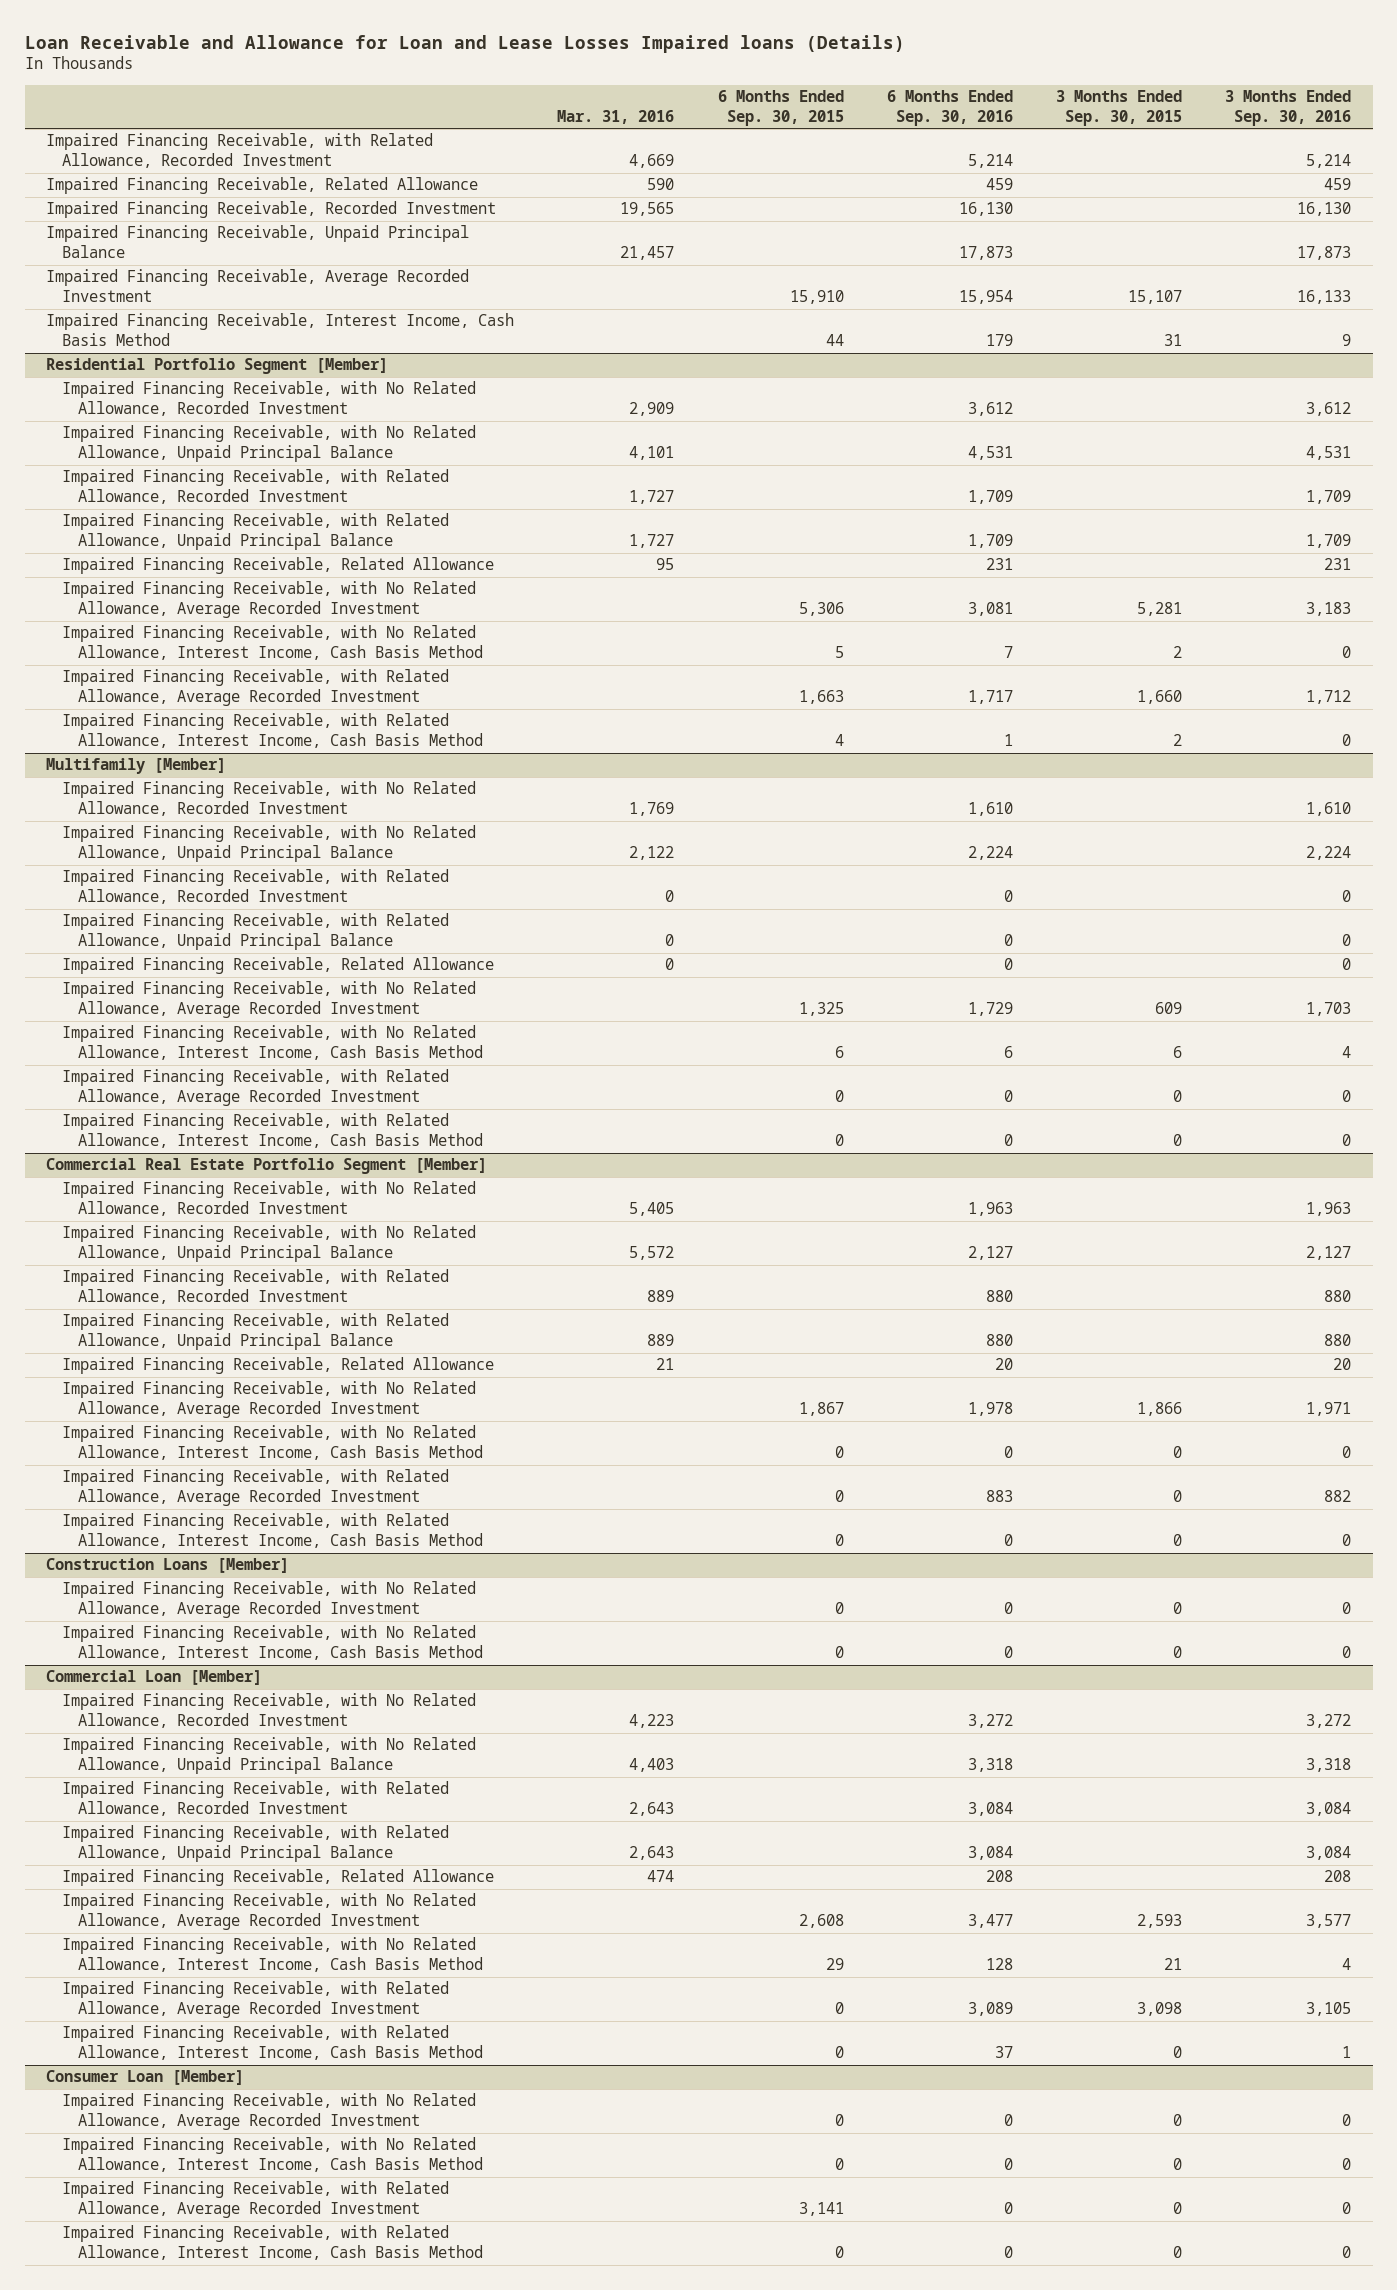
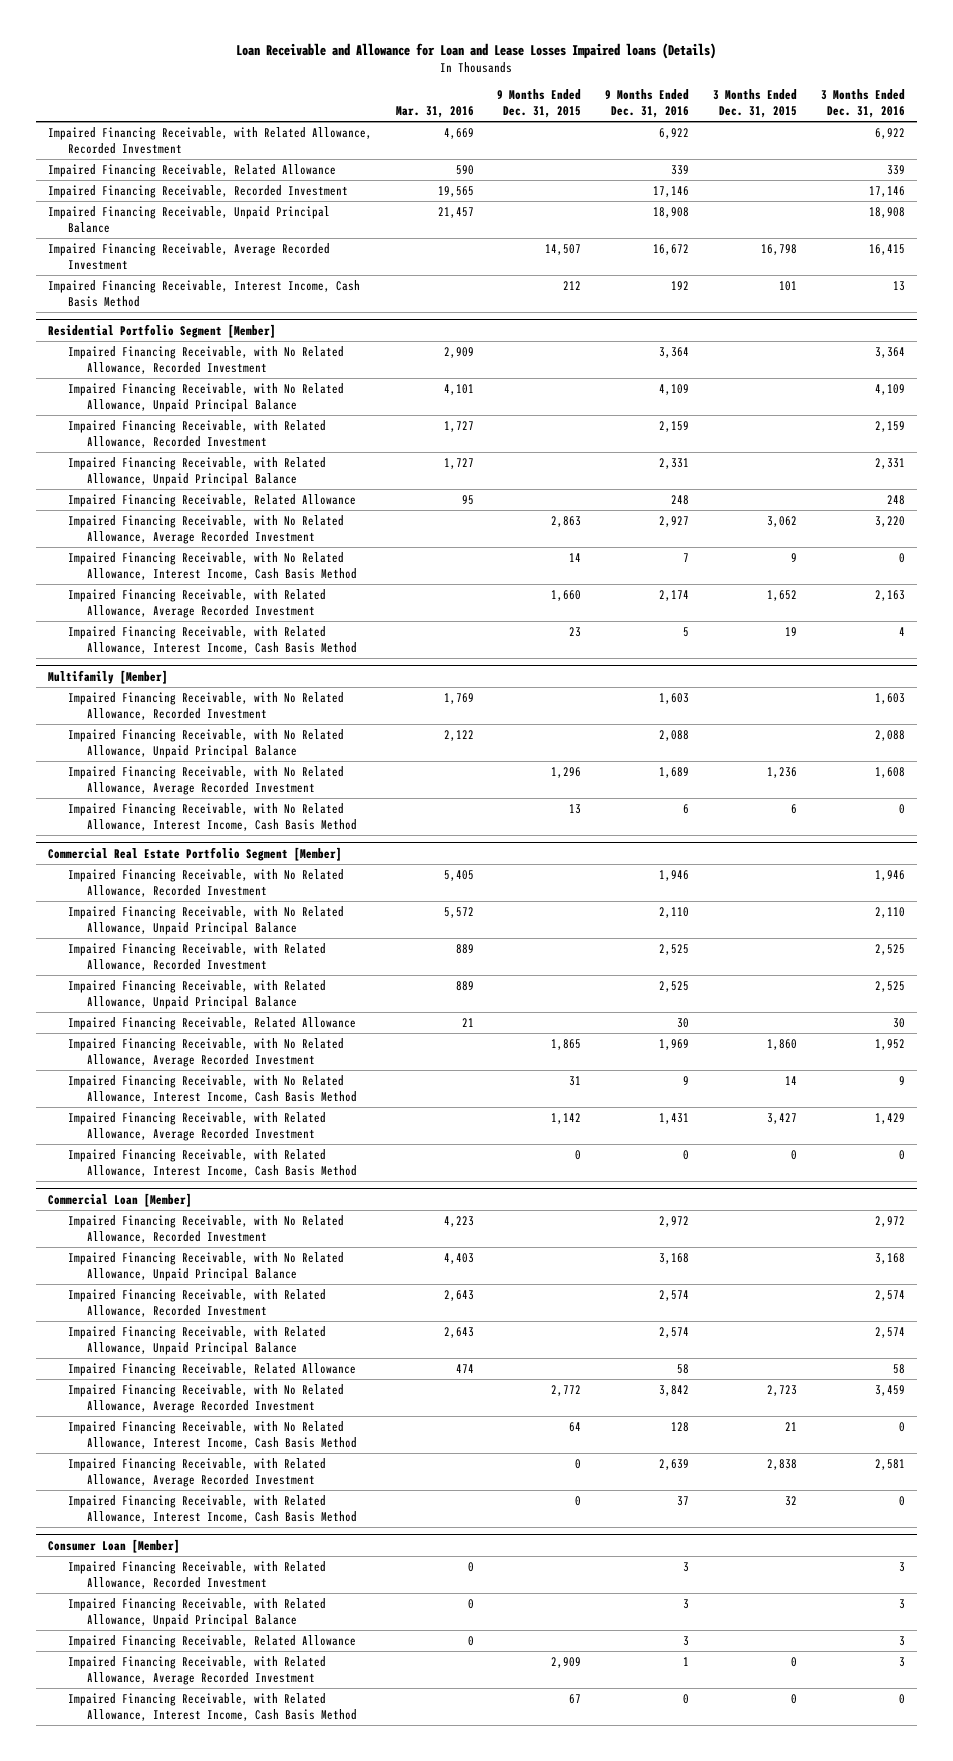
- | Mar. 31, 2016 | 6 Months Ended Sep. 30, 2015 | 6 Months Ended Sep. 30, 2016 | 3 Months Ended Sep. 30, 2015 | 3 Months Ended Sep. 30, 2016
+ | Mar. 31, 2016 | 9 Months Ended Dec. 31, 2015 | 9 Months Ended Dec. 31, 2016 | 3 Months Ended Dec. 31, 2015 | 3 Months Ended Dec. 31, 2016
@ Multifamily [Member]
- Impaired Financing Receivable, with Related Allowance, Recorded Investment | 0 | | 0 | | 0
- Impaired Financing Receivable, with Related Allowance, Unpaid Principal Balance | 0 | | 0 | | 0
- Impaired Financing Receivable, Related Allowance | 0 | | 0 | | 0
- Impaired Financing Receivable, with Related Allowance, Average Recorded Investment | | 0 | 0 | 0 | 0
- Impaired Financing Receivable, with Related Allowance, Interest Income, Cash Basis Method | | 0 | 0 | 0 | 0
- Construction Loans [Member]
- Impaired Financing Receivable, with No Related Allowance, Average Recorded Investment | | 0 | 0 | 0 | 0
- Impaired Financing Receivable, with No Related Allowance, Interest Income, Cash Basis Method | | 0 | 0 | 0 | 0
@ Consumer Loan [Member]
- Impaired Financing Receivable, with No Related Allowance, Average Recorded Investment | | 0 | 0 | 0 | 0
- Impaired Financing Receivable, with No Related Allowance, Interest Income, Cash Basis Method | | 0 | 0 | 0 | 0
+ Impaired Financing Receivable, with Related Allowance, Recorded Investment | 0 | | 3 | | 3
+ Impaired Financing Receivable, with Related Allowance, Unpaid Principal Balance | 0 | | 3 | | 3
+ Impaired Financing Receivable, Related Allowance | 0 | | 3 | | 3

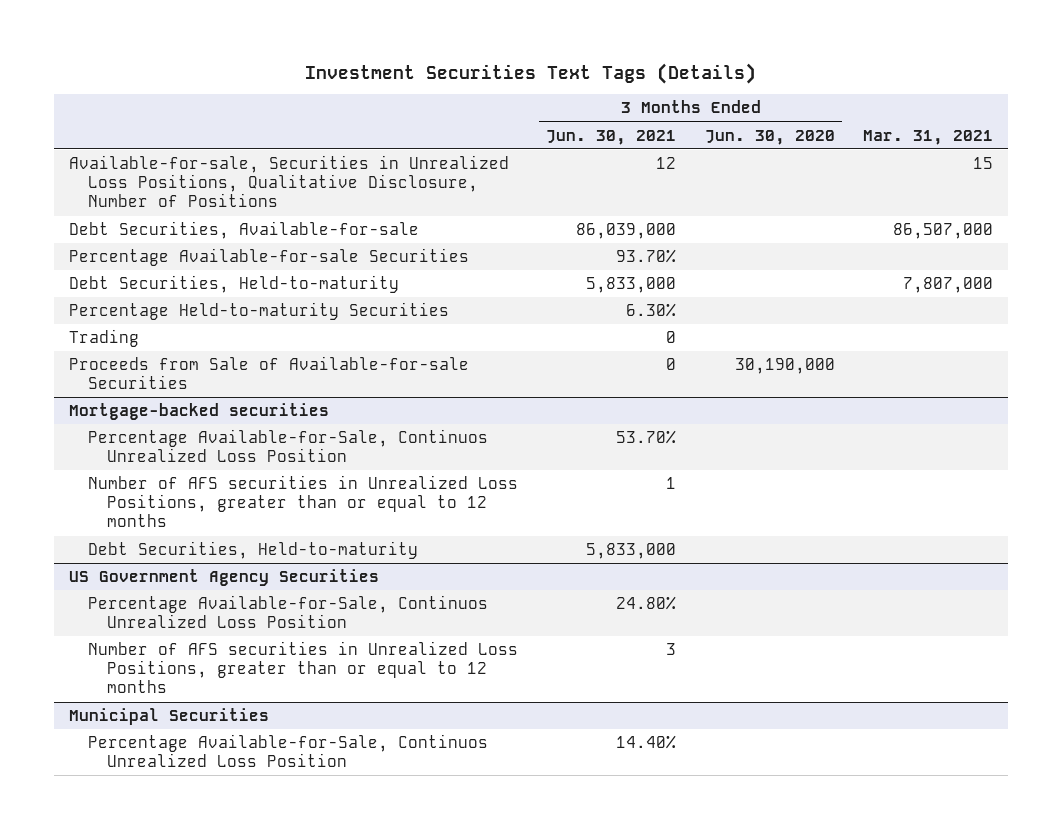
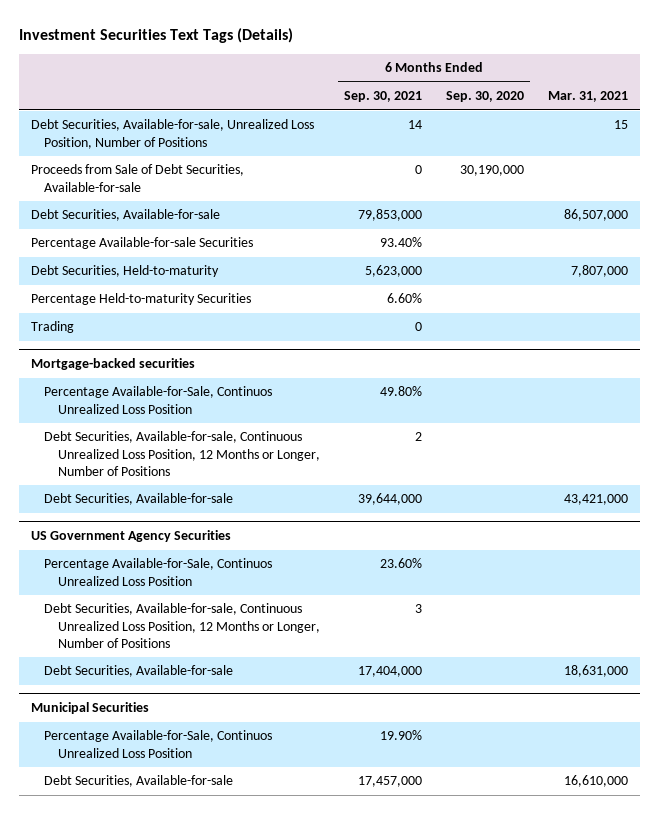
- | 3 Months Ended Jun. 30, 2021 | 3 Months Ended Jun. 30, 2020 | Mar. 31, 2021
+ | 6 Months Ended Sep. 30, 2021 | 6 Months Ended Sep. 30, 2020 | Mar. 31, 2021
- Available-for-sale, Securities in Unrealized Loss Positions, Qualitative Disclosure, Number of Positions | 12 | | 15
+ Debt Securities, Available-for-sale, Unrealized Loss Position, Number of Positions | 14 | | 15
+ Proceeds from Sale of Debt Securities, Available-for-sale | 0 | 30,190,000 |
- Proceeds from Sale of Available-for-sale Securities | 0 | 30,190,000 |
@ Mortgage-backed securities
- Number of AFS securities in Unrealized Loss Positions, greater than or equal to 12 months | 1 | |
- Debt Securities, Held-to-maturity | 5,833,000 | |
+ Debt Securities, Available-for-sale, Continuous Unrealized Loss Position, 12 Months or Longer, Number of Positions | 2 | |
+ Debt Securities, Available-for-sale | 39,644,000 | | 43,421,000
@ US Government Agency Securities
- Number of AFS securities in Unrealized Loss Positions, greater than or equal to 12 months | 3 | |
+ Debt Securities, Available-for-sale, Continuous Unrealized Loss Position, 12 Months or Longer, Number of Positions | 3 | |
+ Debt Securities, Available-for-sale | 17,404,000 | | 18,631,000
@ Municipal Securities
+ Debt Securities, Available-for-sale | 17,457,000 | | 16,610,000

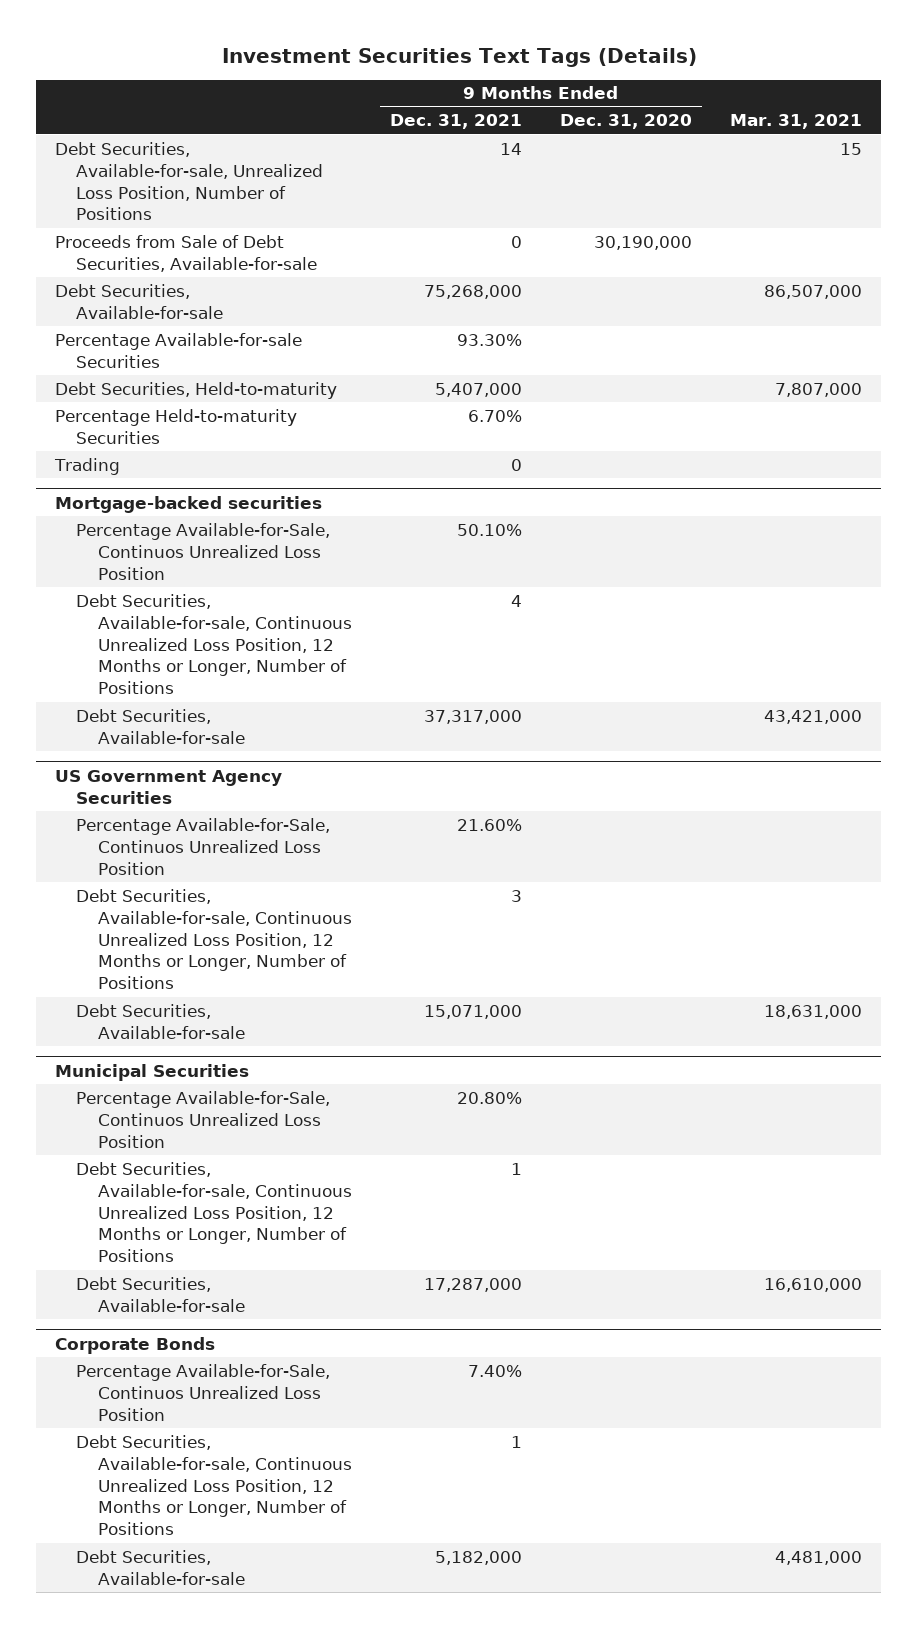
- | 6 Months Ended Sep. 30, 2021 | 6 Months Ended Sep. 30, 2020 | Mar. 31, 2021
+ | 9 Months Ended Dec. 31, 2021 | 9 Months Ended Dec. 31, 2020 | Mar. 31, 2021
@ Municipal Securities
+ Debt Securities, Available-for-sale, Continuous Unrealized Loss Position, 12 Months or Longer, Number of Positions | 1 | |
+ Corporate Bonds
+ Percentage Available-for-Sale, Continuos Unrealized Loss Position | 7.40% | |
+ Debt Securities, Available-for-sale, Continuous Unrealized Loss Position, 12 Months or Longer, Number of Positions | 1 | |
+ Debt Securities, Available-for-sale | 5,182,000 | | 4,481,000

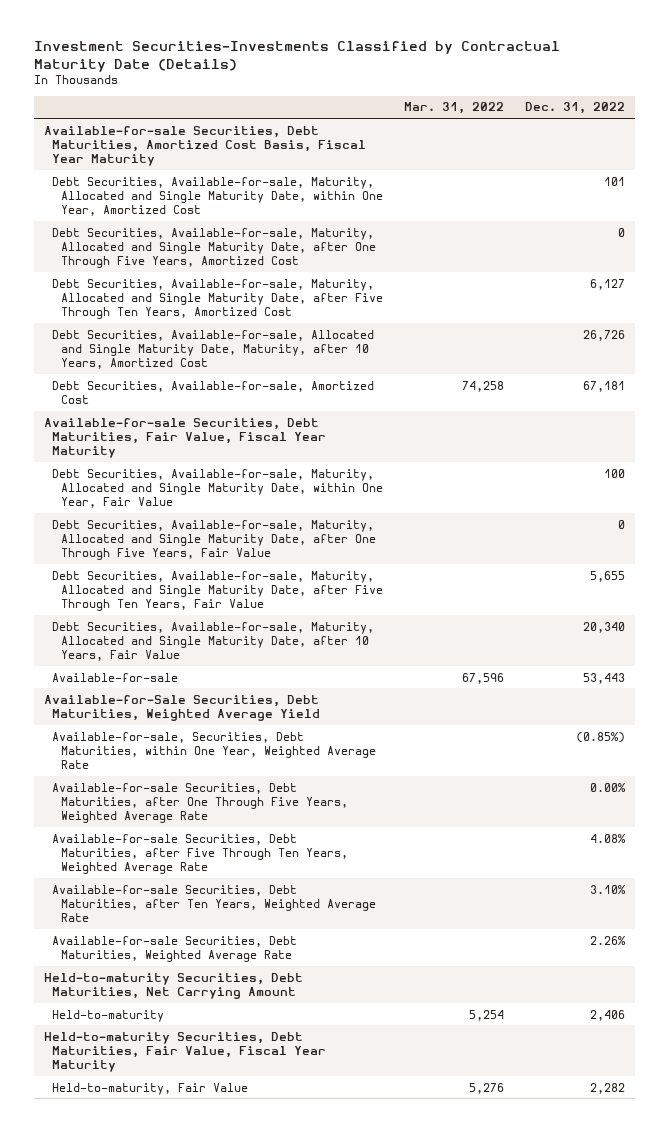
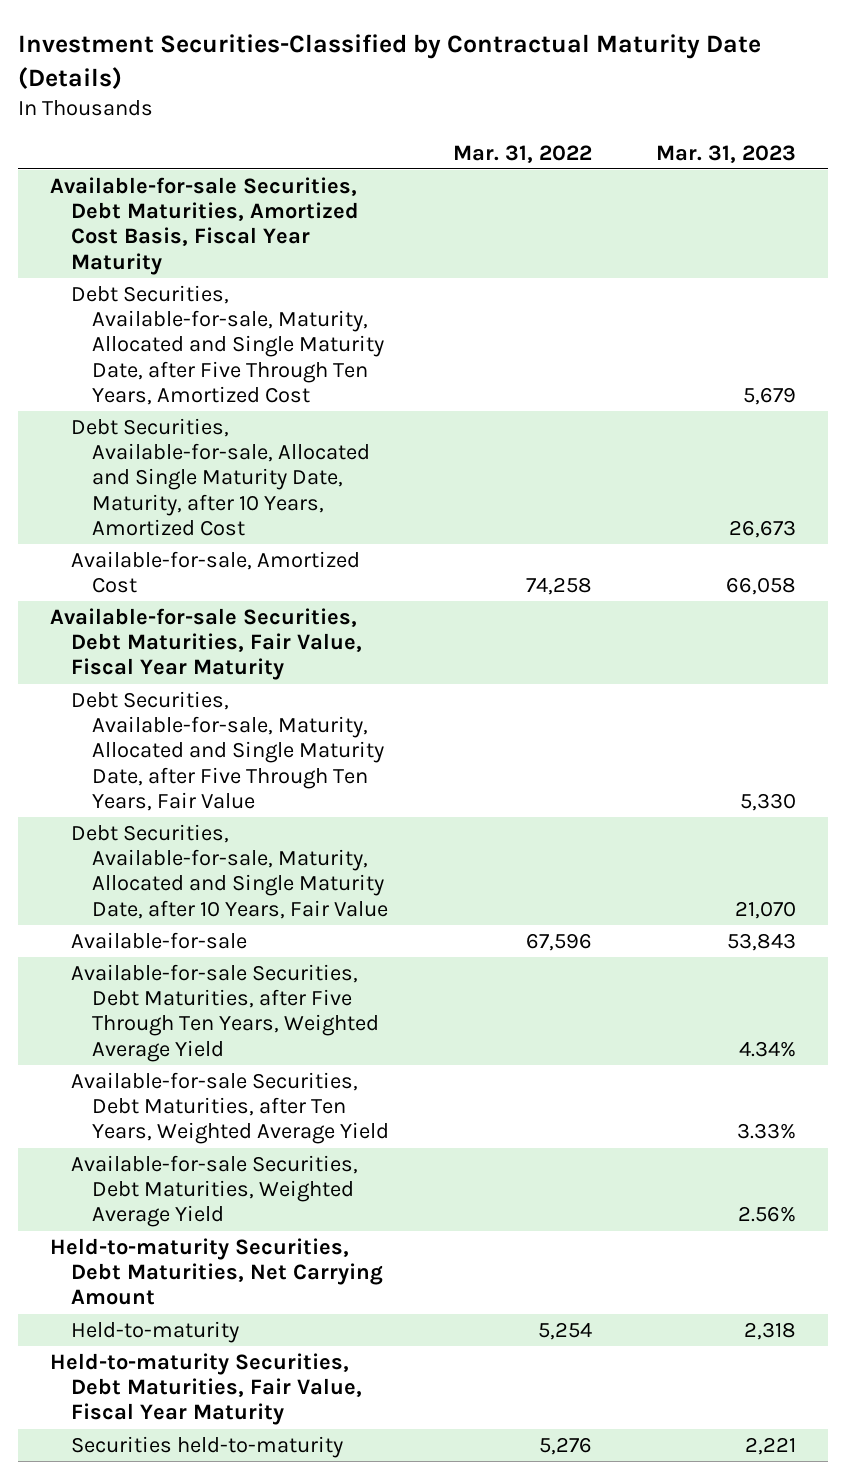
- Investment Securities-Investments Classified by Contractual Maturity Date (Details)
+ Investment Securities-Classified by Contractual Maturity Date (Details)
- | Mar. 31, 2022 | Dec. 31, 2022
+ | Mar. 31, 2022 | Mar. 31, 2023
- Debt Securities, Available-for-sale, Maturity, Allocated and Single Maturity Date, within One Year, Amortized Cost | | 101
- Debt Securities, Available-for-sale, Maturity, Allocated and Single Maturity Date, after One Through Five Years, Amortized Cost | | 0
- Debt Securities, Available-for-sale, Amortized Cost | 74,258 | 67,181
+ Available-for-sale, Amortized Cost | 74,258 | 66,058
- Debt Securities, Available-for-sale, Maturity, Allocated and Single Maturity Date, within One Year, Fair Value | | 100
- Debt Securities, Available-for-sale, Maturity, Allocated and Single Maturity Date, after One Through Five Years, Fair Value | | 0
- Available-for-Sale Securities, Debt Maturities, Weighted Average Yield
- Available-for-sale, Securities, Debt Maturities, within One Year, Weighted Average Rate | | (0.85%)
- Available-for-sale Securities, Debt Maturities, after One Through Five Years, Weighted Average Rate | | 0.00%
- Available-for-sale Securities, Debt Maturities, after Five Through Ten Years, Weighted Average Rate | | 4.08%
- Available-for-sale Securities, Debt Maturities, after Ten Years, Weighted Average Rate | | 3.10%
- Available-for-sale Securities, Debt Maturities, Weighted Average Rate | | 2.26%
+ Available-for-sale Securities, Debt Maturities, after Five Through Ten Years, Weighted Average Yield | | 4.34%
+ Available-for-sale Securities, Debt Maturities, after Ten Years, Weighted Average Yield | | 3.33%
+ Available-for-sale Securities, Debt Maturities, Weighted Average Yield | | 2.56%
- Held-to-maturity, Fair Value | 5,276 | 2,282
+ Securities held-to-maturity | 5,276 | 2,221

